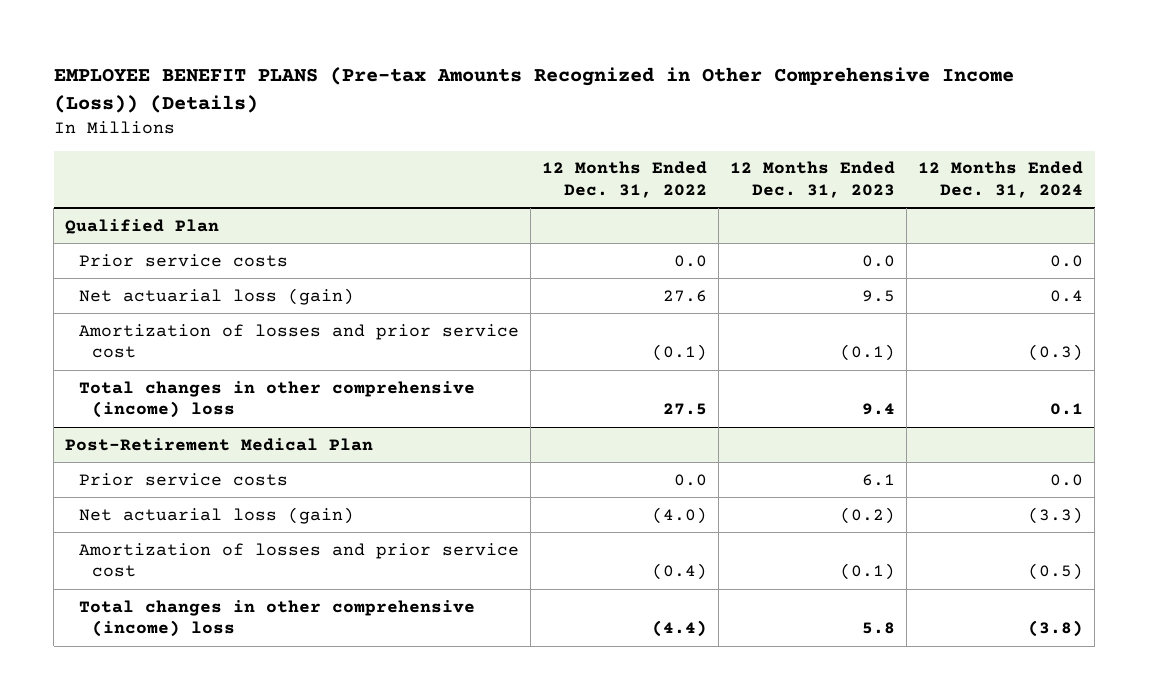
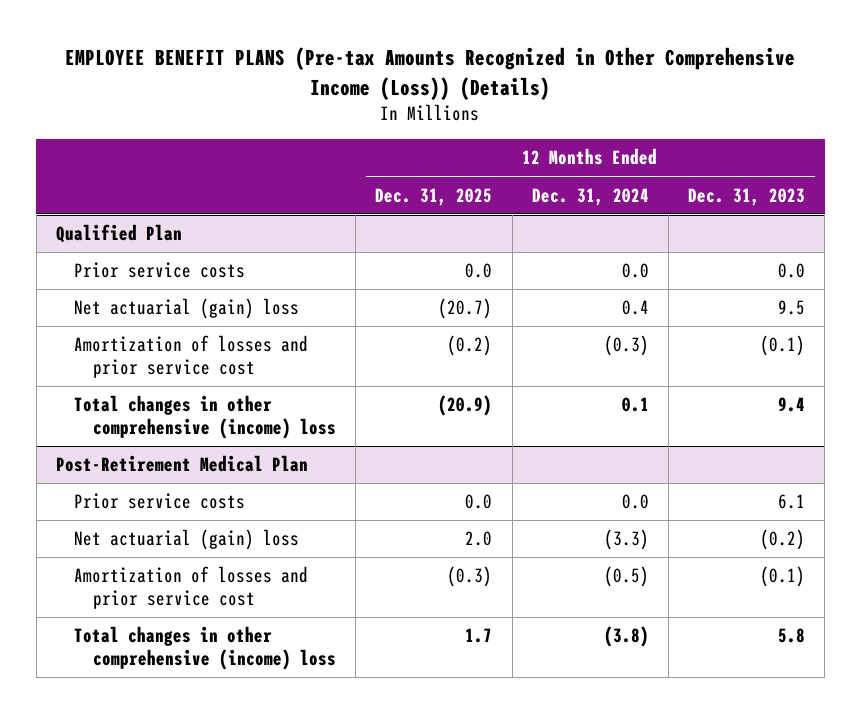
- | 12 Months Ended Dec. 31, 2022 | 12 Months Ended Dec. 31, 2023 | 12 Months Ended Dec. 31, 2024
+ | 12 Months Ended Dec. 31, 2025 | 12 Months Ended Dec. 31, 2024 | 12 Months Ended Dec. 31, 2023
@ Qualified Plan
- Net actuarial loss (gain) | 27.6 | 9.5 | 0.4
+ Net actuarial (gain) loss | (20.7) | 0.4 | 9.5
@ Post-Retirement Medical Plan
- Net actuarial loss (gain) | (4.0) | (0.2) | (3.3)
+ Net actuarial (gain) loss | 2.0 | (3.3) | (0.2)

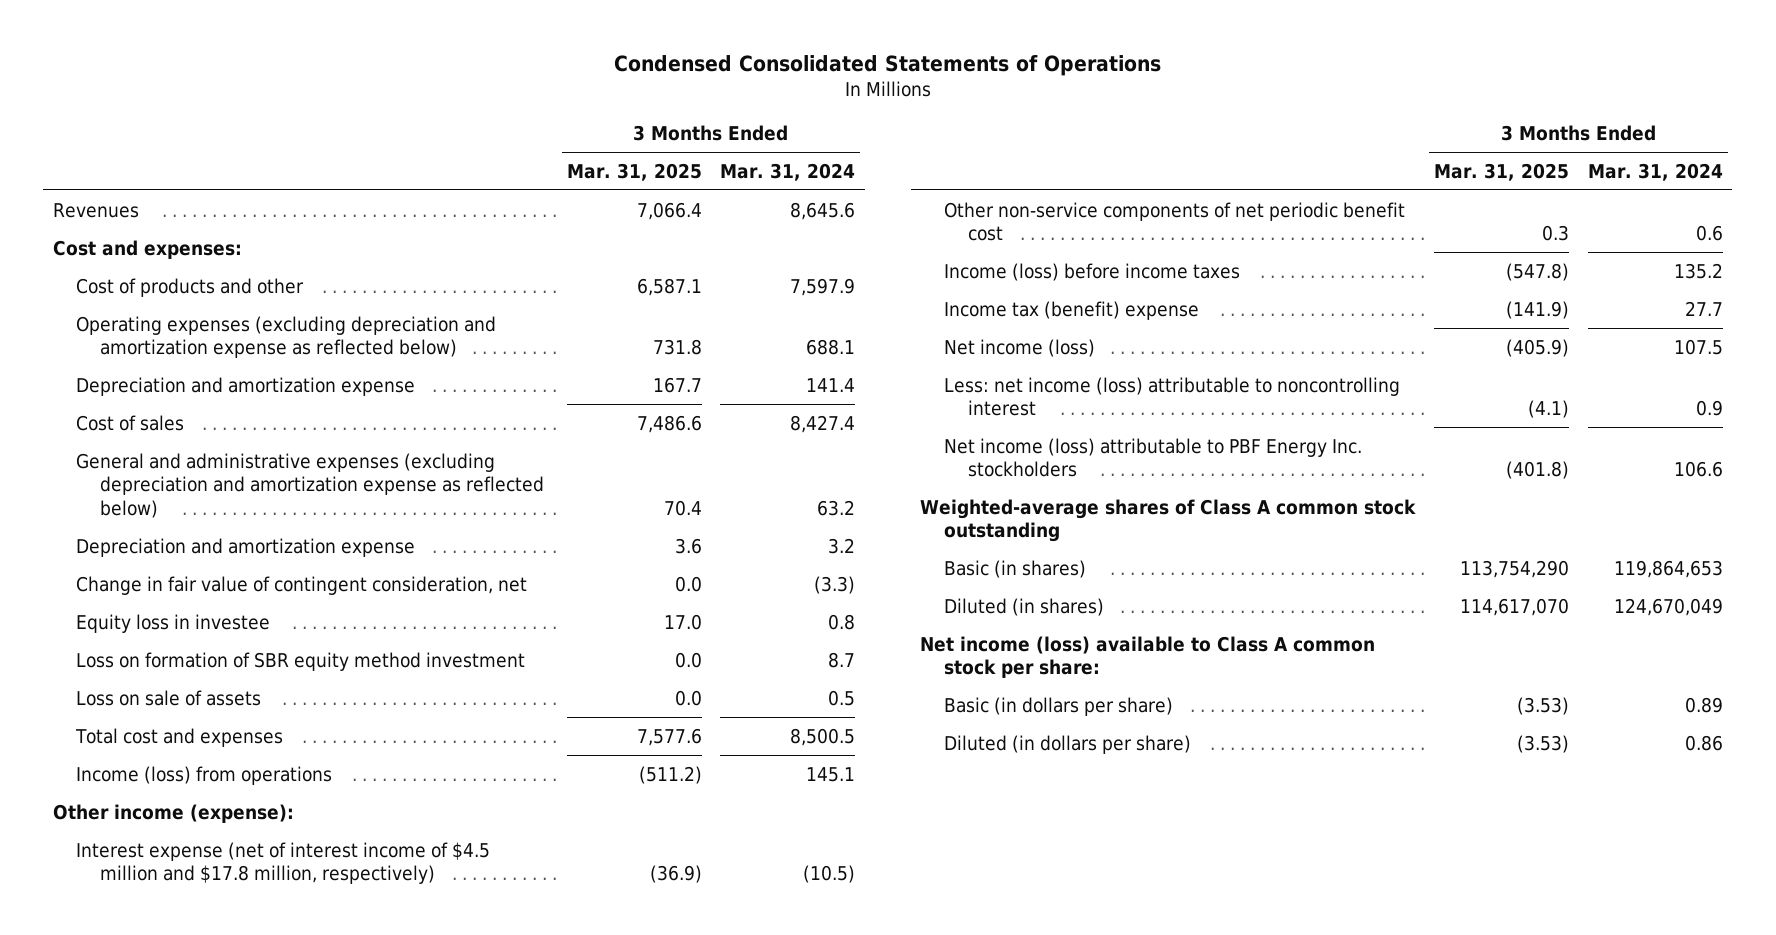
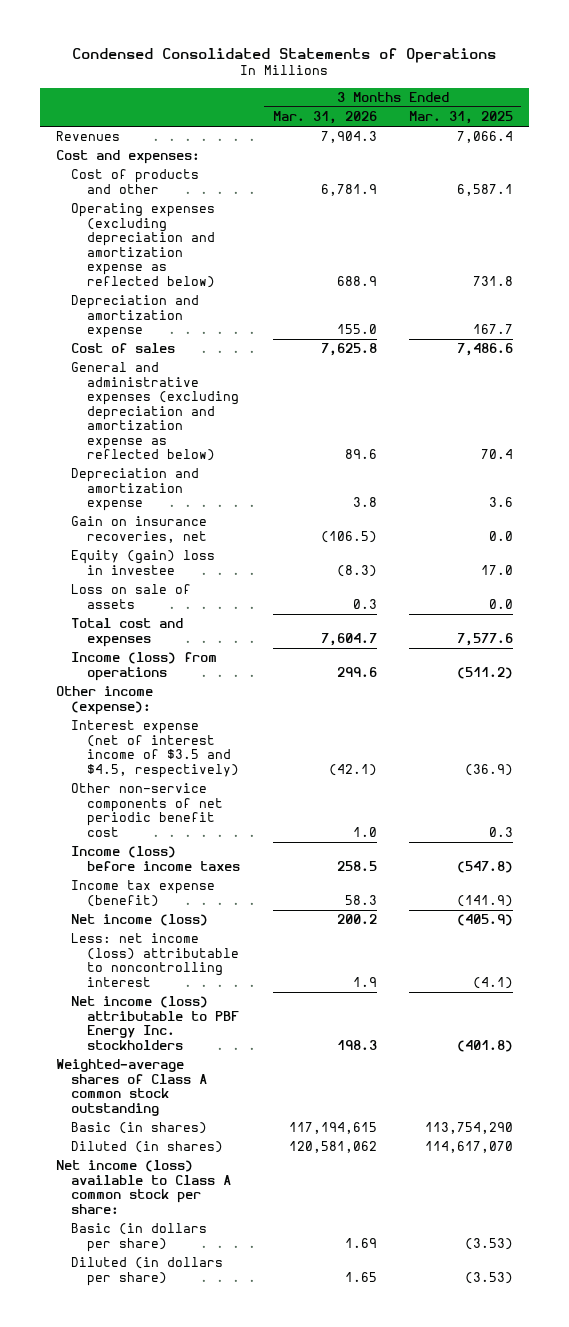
- | 3 Months Ended Mar. 31, 2025 | 3 Months Ended Mar. 31, 2024
+ | 3 Months Ended Mar. 31, 2026 | 3 Months Ended Mar. 31, 2025
- Change in fair value of contingent consideration, net | 0.0 | (3.3)
- Equity loss in investee | 17.0 | 0.8
- Loss on formation of SBR equity method investment | 0.0 | 8.7
+ Gain on insurance recoveries, net | (106.5) | 0.0
+ Equity (gain) loss in investee | (8.3) | 17.0
- Interest expense (net of interest income of $4.5 million and $17.8 million, respectively) | (36.9) | (10.5)
+ Interest expense (net of interest income of $3.5 and $4.5, respectively) | (42.1) | (36.9)
- Income tax (benefit) expense | (141.9) | 27.7
+ Income tax expense (benefit) | 58.3 | (141.9)

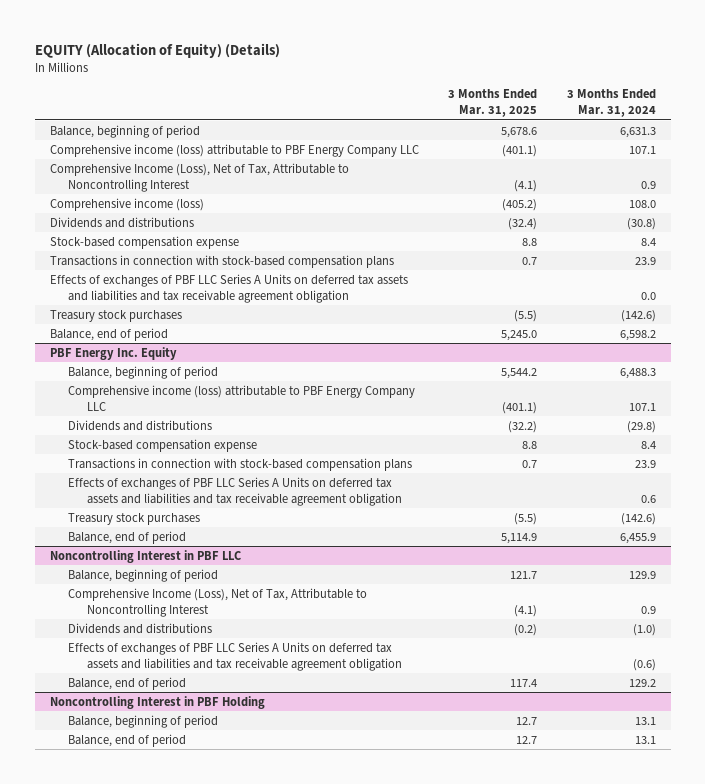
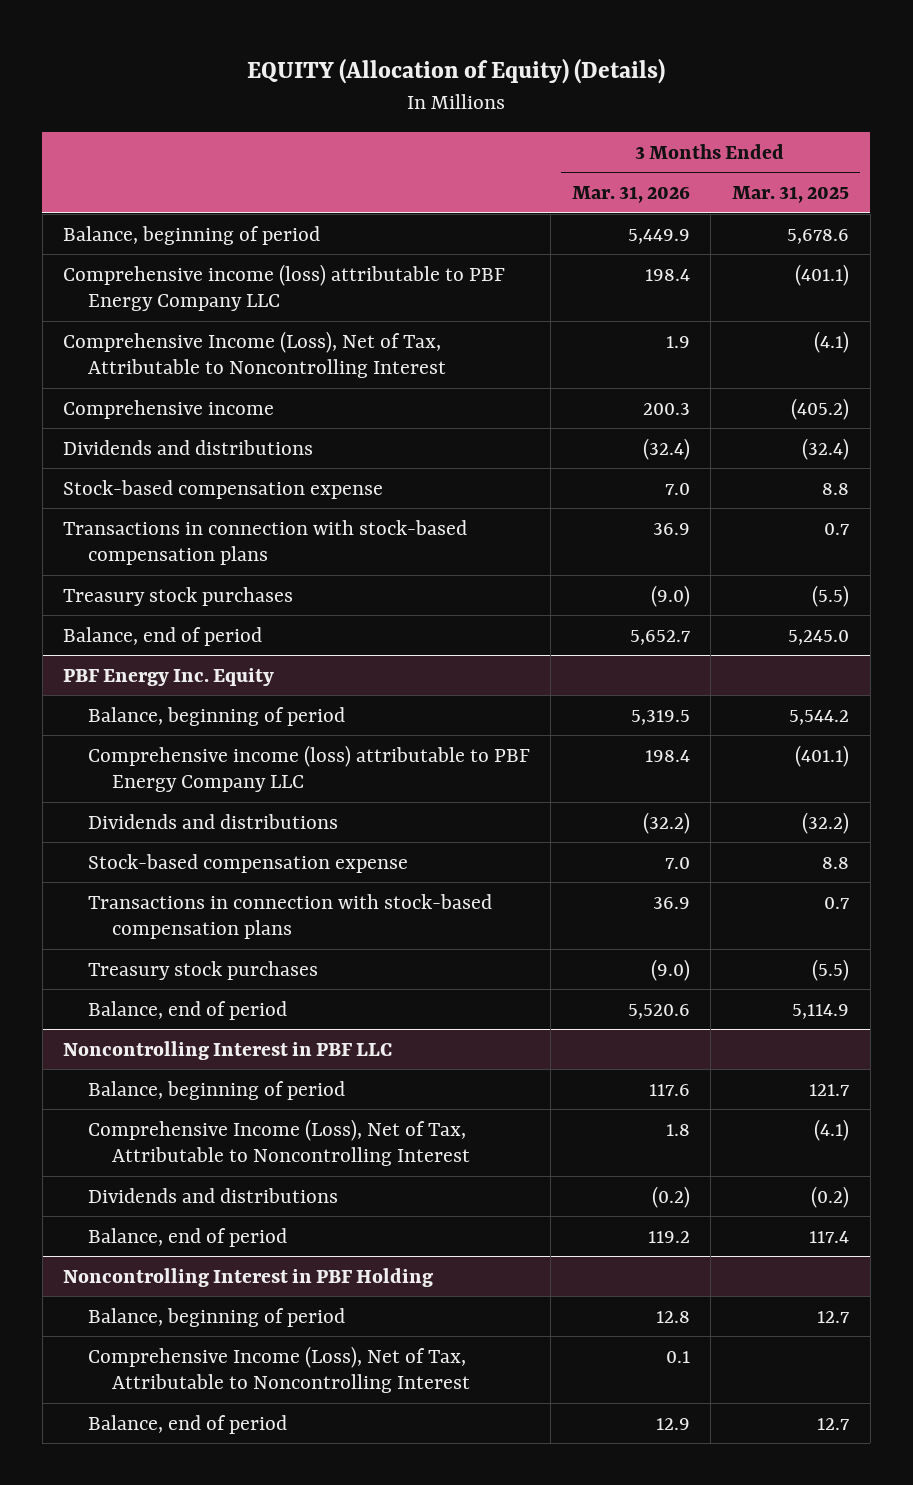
- | 3 Months Ended Mar. 31, 2025 | 3 Months Ended Mar. 31, 2024
+ | 3 Months Ended Mar. 31, 2026 | 3 Months Ended Mar. 31, 2025
- Comprehensive income (loss) | (405.2) | 108.0
+ Comprehensive income | 200.3 | (405.2)
- Effects of exchanges of PBF LLC Series A Units on deferred tax assets and liabilities and tax receivable agreement obligation | | 0.0
@ PBF Energy Inc. Equity
- Effects of exchanges of PBF LLC Series A Units on deferred tax assets and liabilities and tax receivable agreement obligation | | 0.6
@ Noncontrolling Interest in PBF LLC
- Effects of exchanges of PBF LLC Series A Units on deferred tax assets and liabilities and tax receivable agreement obligation | | (0.6)
@ Noncontrolling Interest in PBF Holding
+ Comprehensive Income (Loss), Net of Tax, Attributable to Noncontrolling Interest | 0.1 |

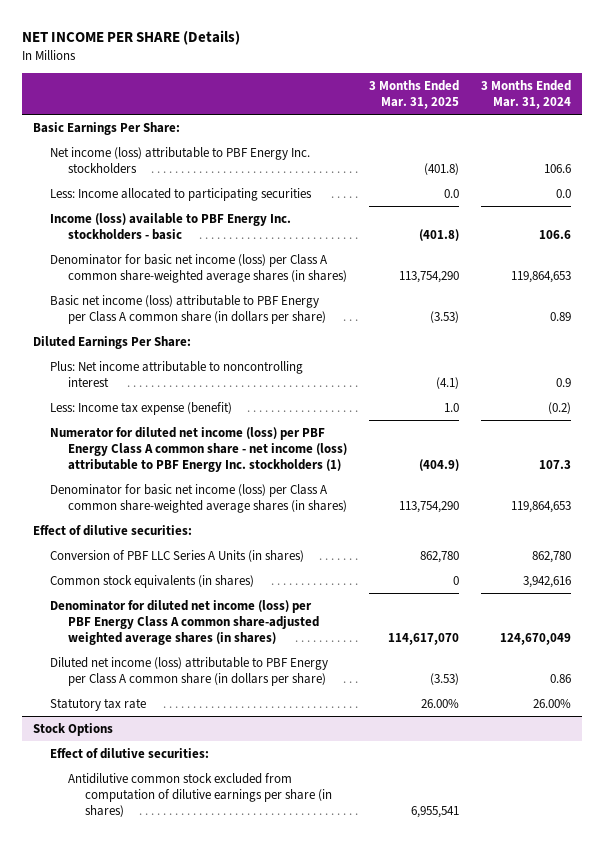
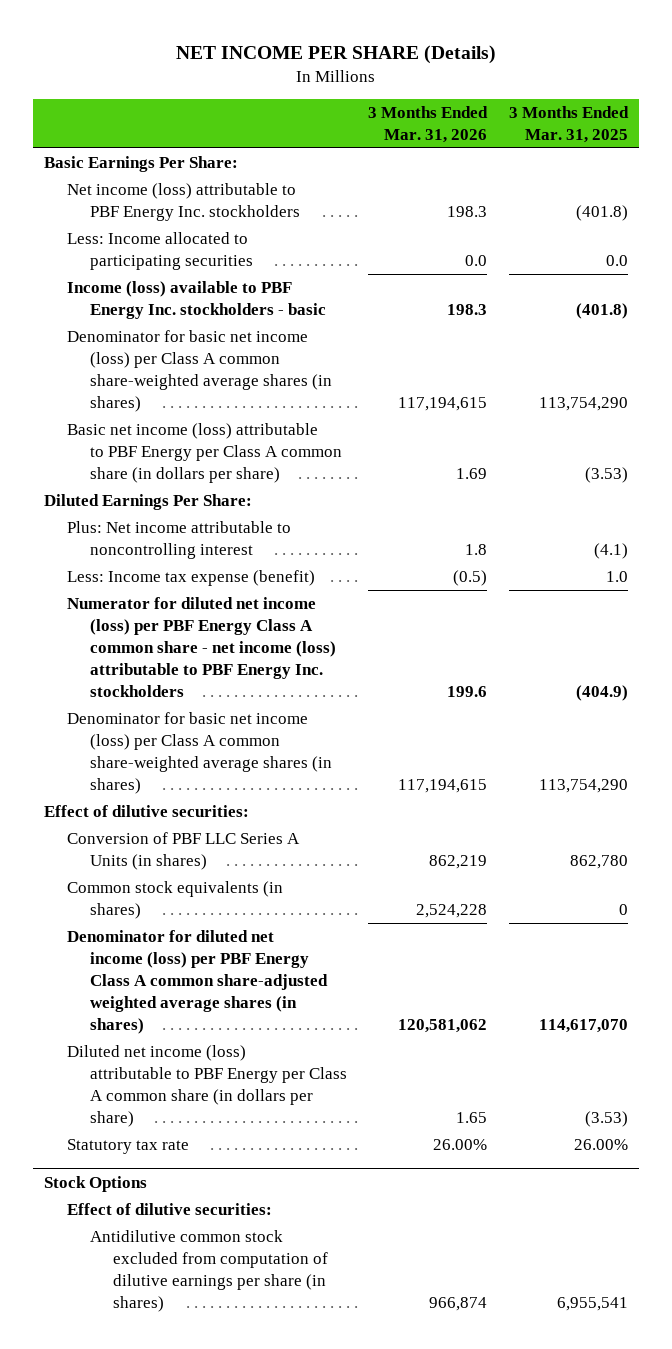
- | 3 Months Ended Mar. 31, 2025 | 3 Months Ended Mar. 31, 2024
+ | 3 Months Ended Mar. 31, 2026 | 3 Months Ended Mar. 31, 2025
- Numerator for diluted net income (loss) per PBF Energy Class A common share - net income (loss) attributable to PBF Energy Inc. stockholders (1) | (404.9) | 107.3
+ Numerator for diluted net income (loss) per PBF Energy Class A common share - net income (loss) attributable to PBF Energy Inc. stockholders | 199.6 | (404.9)

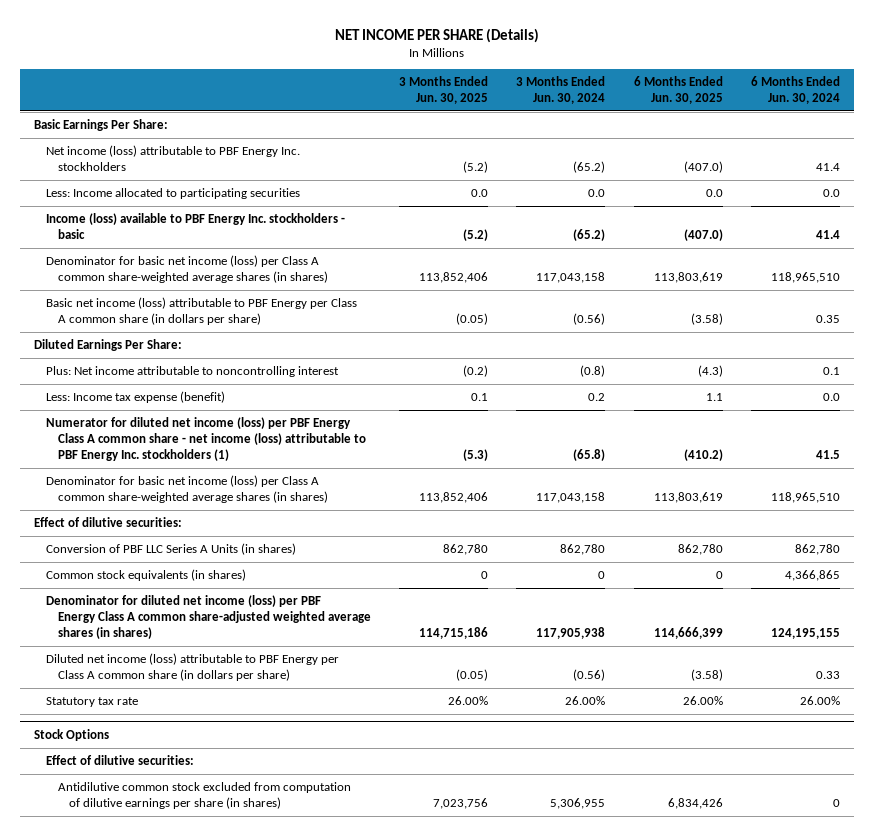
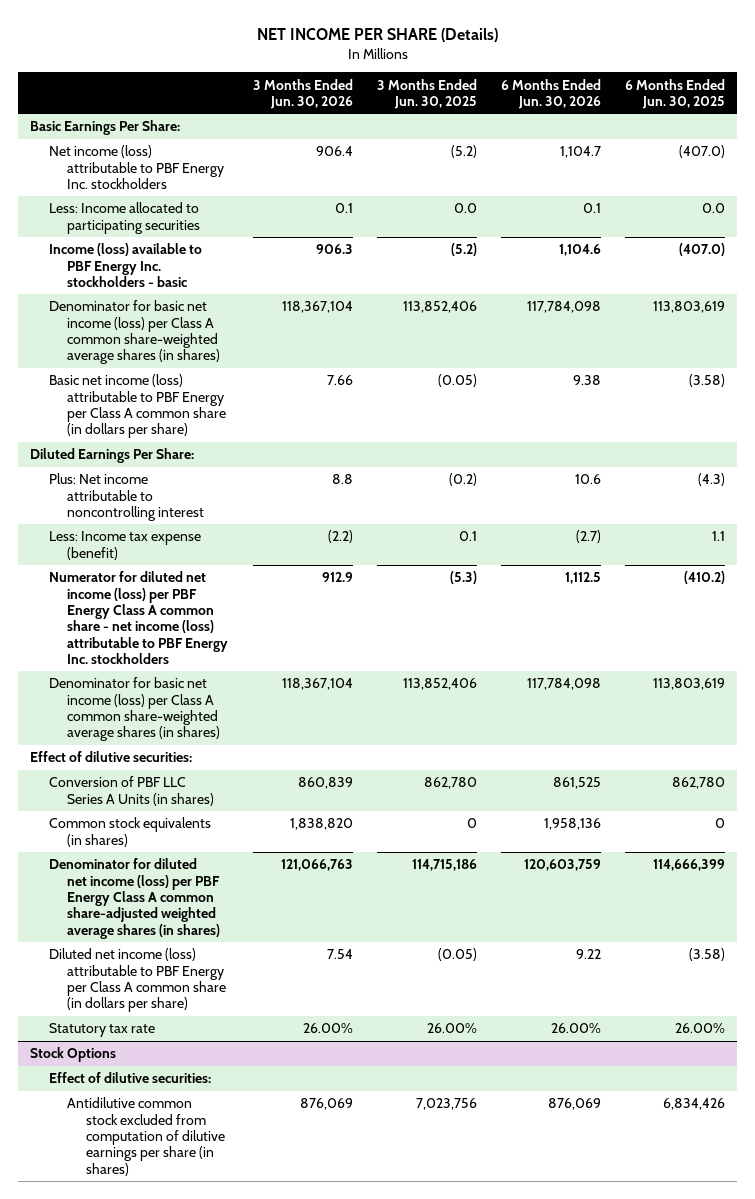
- | 3 Months Ended Jun. 30, 2025 | 3 Months Ended Jun. 30, 2024 | 6 Months Ended Jun. 30, 2025 | 6 Months Ended Jun. 30, 2024
+ | 3 Months Ended Jun. 30, 2026 | 3 Months Ended Jun. 30, 2025 | 6 Months Ended Jun. 30, 2026 | 6 Months Ended Jun. 30, 2025
- Numerator for diluted net income (loss) per PBF Energy Class A common share - net income (loss) attributable to PBF Energy Inc. stockholders (1) | (5.3) | (65.8) | (410.2) | 41.5
+ Numerator for diluted net income (loss) per PBF Energy Class A common share - net income (loss) attributable to PBF Energy Inc. stockholders | 912.9 | (5.3) | 1,112.5 | (410.2)

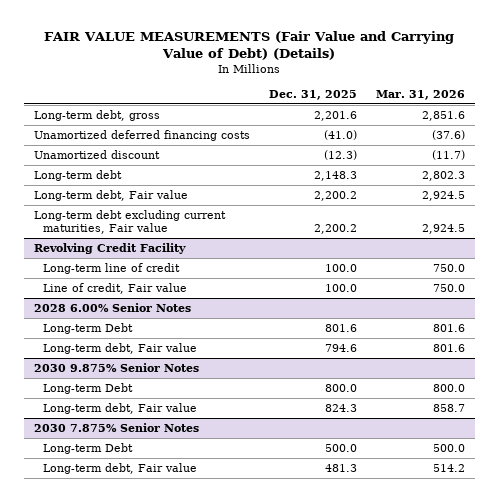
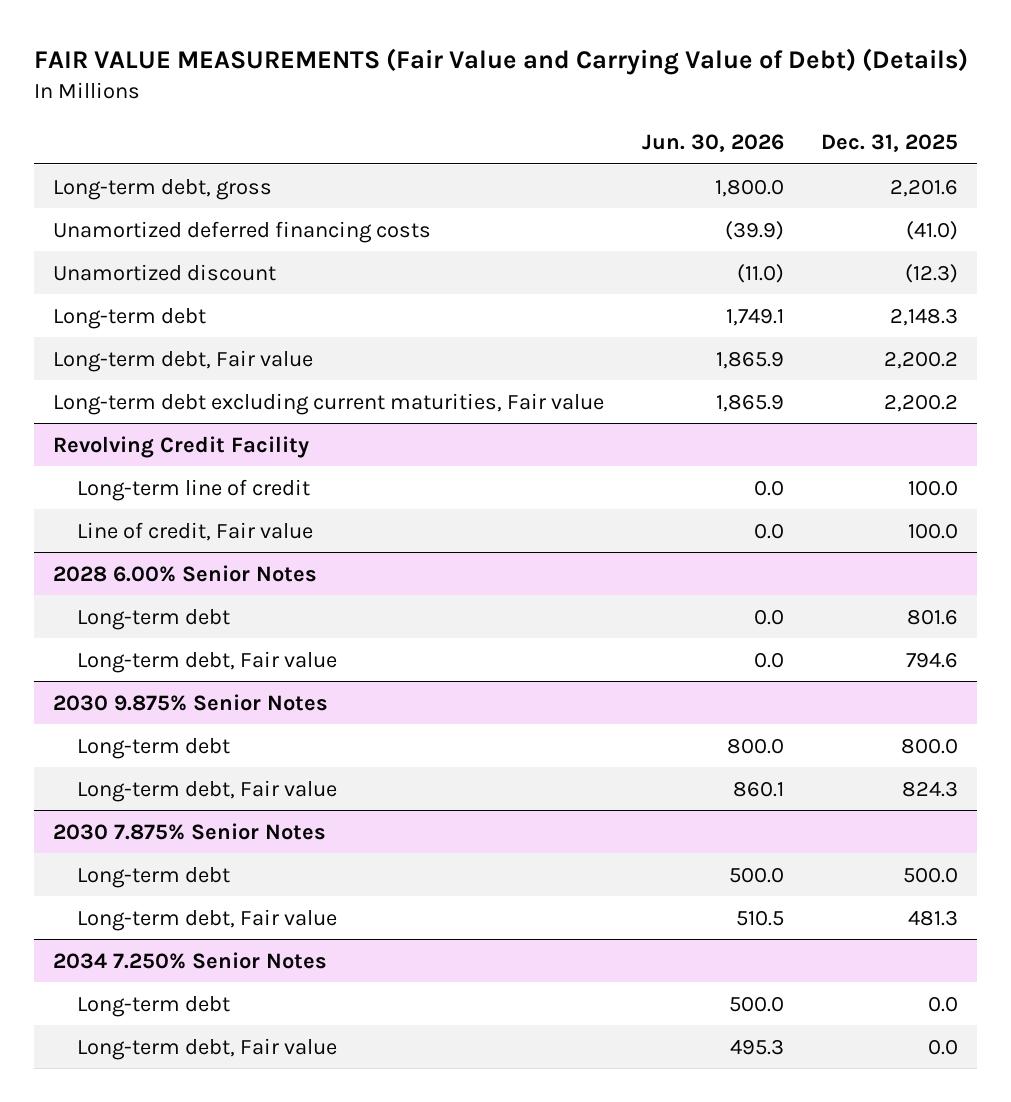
- | Dec. 31, 2025 | Mar. 31, 2026
+ | Jun. 30, 2026 | Dec. 31, 2025
@ 2028 6.00% Senior Notes
- Long-term Debt | 801.6 | 801.6
+ Long-term debt | 0.0 | 801.6
@ 2030 9.875% Senior Notes
- Long-term Debt | 800.0 | 800.0
+ Long-term debt | 800.0 | 800.0
@ 2030 7.875% Senior Notes
- Long-term Debt | 500.0 | 500.0
+ Long-term debt | 500.0 | 500.0
+ 2034 7.250% Senior Notes
+ Long-term debt | 500.0 | 0.0
+ Long-term debt, Fair value | 495.3 | 0.0

